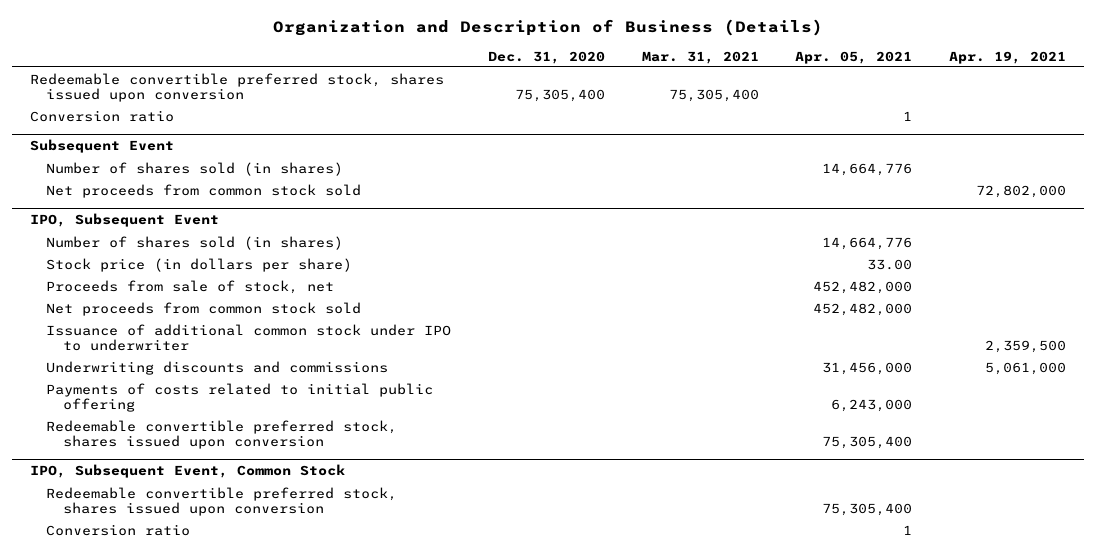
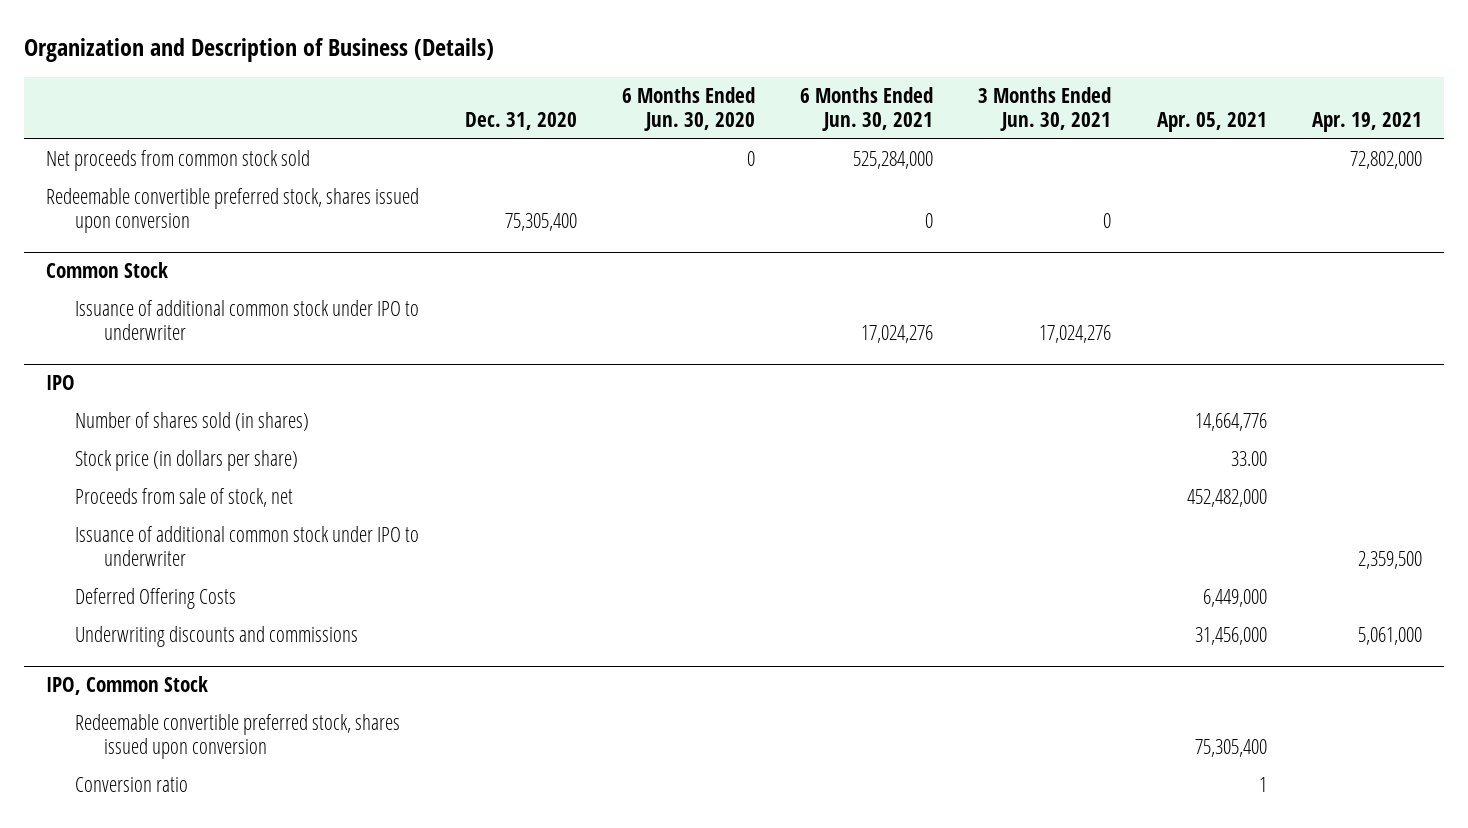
- | Dec. 31, 2020 | Mar. 31, 2021 | Apr. 05, 2021 | Apr. 19, 2021
+ | Dec. 31, 2020 | 6 Months Ended Jun. 30, 2020 | 6 Months Ended Jun. 30, 2021 | 3 Months Ended Jun. 30, 2021 | Apr. 05, 2021 | Apr. 19, 2021
- Conversion ratio | | | 1 |
- Subsequent Event
- Number of shares sold (in shares) | | | 14,664,776 |
- IPO, Subsequent Event
moved down: Redeemable convertible preferred stock, shares issued upon conversion | 75,305,400 | | 0 | 0 | |
+ Common Stock
+ Issuance of additional common stock under IPO to underwriter | | | 17,024,276 | 17,024,276 | |
+ IPO
- Net proceeds from common stock sold | | | 452,482,000 |
+ Deferred Offering Costs | | | | | 6,449,000 |
- Payments of costs related to initial public offering | | | 6,243,000 |
- Redeemable convertible preferred stock, shares issued upon conversion | | | 75,305,400 |
- IPO, Subsequent Event, Common Stock
+ IPO, Common Stock

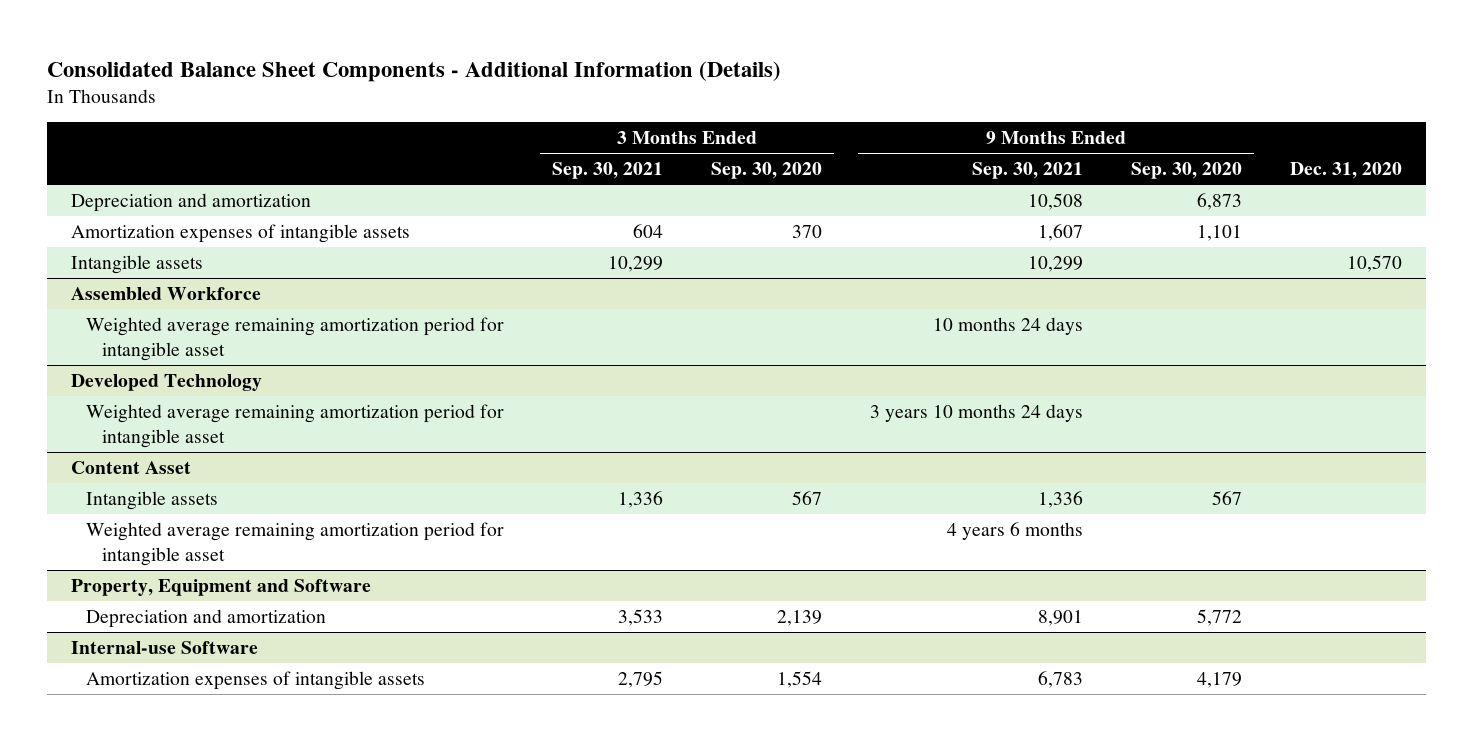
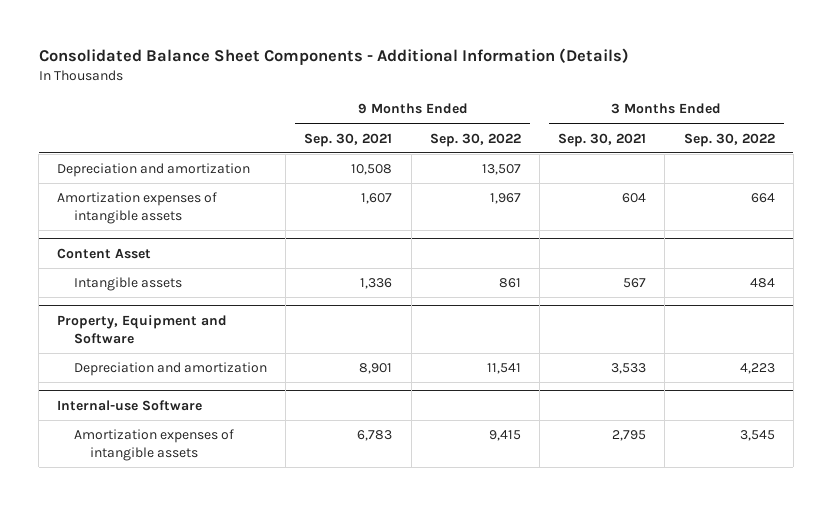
- | 3 Months Ended Sep. 30, 2021 | 3 Months Ended Sep. 30, 2020 | 9 Months Ended Sep. 30, 2021 | 9 Months Ended Sep. 30, 2020 | Dec. 31, 2020
+ | 9 Months Ended Sep. 30, 2021 | 9 Months Ended Sep. 30, 2022 | 3 Months Ended Sep. 30, 2021 | 3 Months Ended Sep. 30, 2022
- Intangible assets | 10,299 | | 10,299 | | 10,570
- Assembled Workforce
- Weighted average remaining amortization period for intangible asset | | | 10 months 24 days | |
- Developed Technology
- Weighted average remaining amortization period for intangible asset | | | 3 years 10 months 24 days | |
@ Content Asset
- Intangible assets | 1,336 | 567 | 1,336 | 567 |
- Weighted average remaining amortization period for intangible asset | | | 4 years 6 months | |
+ Intangible assets | 1,336 | 861 | 567 | 484

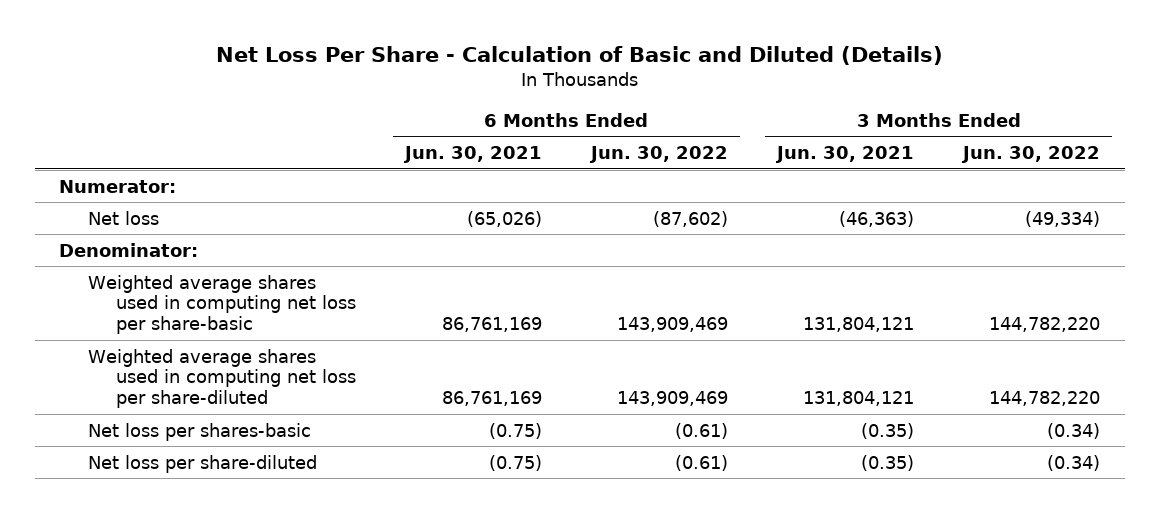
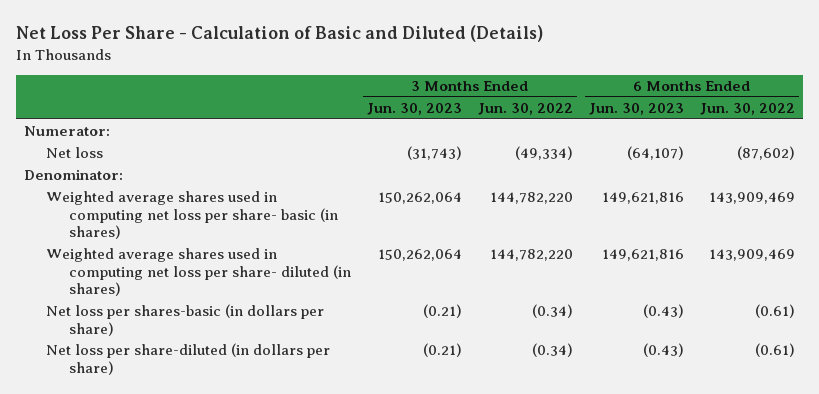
- | 6 Months Ended Jun. 30, 2021 | 6 Months Ended Jun. 30, 2022 | 3 Months Ended Jun. 30, 2021 | 3 Months Ended Jun. 30, 2022
+ | 3 Months Ended Jun. 30, 2023 | 3 Months Ended Jun. 30, 2022 | 6 Months Ended Jun. 30, 2023 | 6 Months Ended Jun. 30, 2022
- Weighted average shares used in computing net loss per share-basic | 86,761,169 | 143,909,469 | 131,804,121 | 144,782,220
- Weighted average shares used in computing net loss per share-diluted | 86,761,169 | 143,909,469 | 131,804,121 | 144,782,220
- Net loss per shares-basic | (0.75) | (0.61) | (0.35) | (0.34)
- Net loss per share-diluted | (0.75) | (0.61) | (0.35) | (0.34)
+ Weighted average shares used in computing net loss per share- basic (in shares) | 150,262,064 | 144,782,220 | 149,621,816 | 143,909,469
+ Weighted average shares used in computing net loss per share- diluted (in shares) | 150,262,064 | 144,782,220 | 149,621,816 | 143,909,469
+ Net loss per shares-basic (in dollars per share) | (0.21) | (0.34) | (0.43) | (0.61)
+ Net loss per share-diluted (in dollars per share) | (0.21) | (0.34) | (0.43) | (0.61)

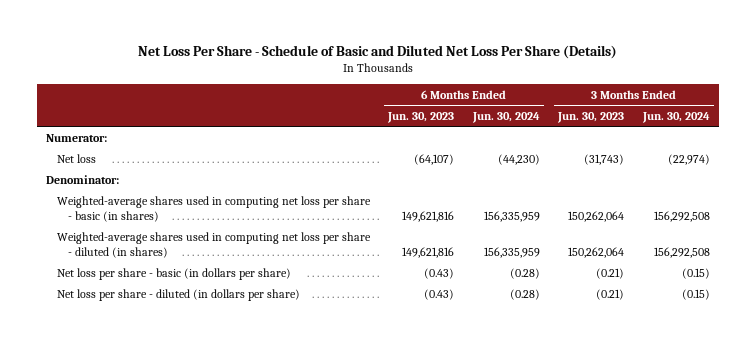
- Net Loss Per Share - Calculation of Basic and Diluted (Details)
+ Net Loss Per Share - Schedule of Basic and Diluted Net Loss Per Share (Details)
- | 3 Months Ended Jun. 30, 2023 | 3 Months Ended Jun. 30, 2022 | 6 Months Ended Jun. 30, 2023 | 6 Months Ended Jun. 30, 2022
+ | 6 Months Ended Jun. 30, 2023 | 6 Months Ended Jun. 30, 2024 | 3 Months Ended Jun. 30, 2023 | 3 Months Ended Jun. 30, 2024
- Weighted average shares used in computing net loss per share- basic (in shares) | 150,262,064 | 144,782,220 | 149,621,816 | 143,909,469
- Weighted average shares used in computing net loss per share- diluted (in shares) | 150,262,064 | 144,782,220 | 149,621,816 | 143,909,469
- Net loss per shares-basic (in dollars per share) | (0.21) | (0.34) | (0.43) | (0.61)
- Net loss per share-diluted (in dollars per share) | (0.21) | (0.34) | (0.43) | (0.61)
+ Weighted-average shares used in computing net loss per share - basic (in shares) | 149,621,816 | 156,335,959 | 150,262,064 | 156,292,508
+ Weighted-average shares used in computing net loss per share - diluted (in shares) | 149,621,816 | 156,335,959 | 150,262,064 | 156,292,508
+ Net loss per share - basic (in dollars per share) | (0.43) | (0.28) | (0.21) | (0.15)
+ Net loss per share - diluted (in dollars per share) | (0.43) | (0.28) | (0.21) | (0.15)

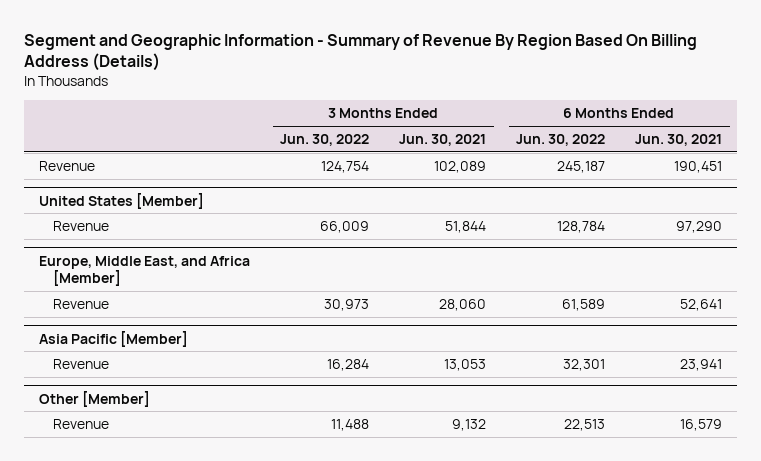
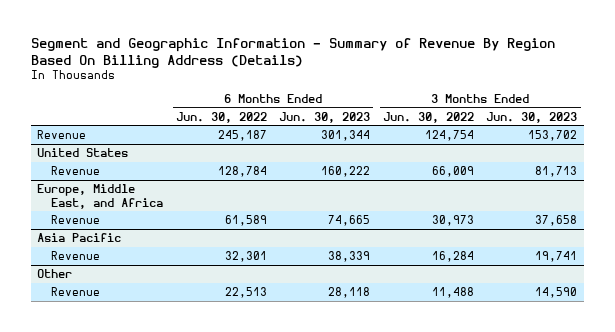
- | 3 Months Ended Jun. 30, 2022 | 3 Months Ended Jun. 30, 2021 | 6 Months Ended Jun. 30, 2022 | 6 Months Ended Jun. 30, 2021
+ | 6 Months Ended Jun. 30, 2022 | 6 Months Ended Jun. 30, 2023 | 3 Months Ended Jun. 30, 2022 | 3 Months Ended Jun. 30, 2023
- United States [Member]
+ United States
- Europe, Middle East, and Africa [Member]
+ Europe, Middle East, and Africa
- Asia Pacific [Member]
+ Asia Pacific
- Other [Member]
+ Other

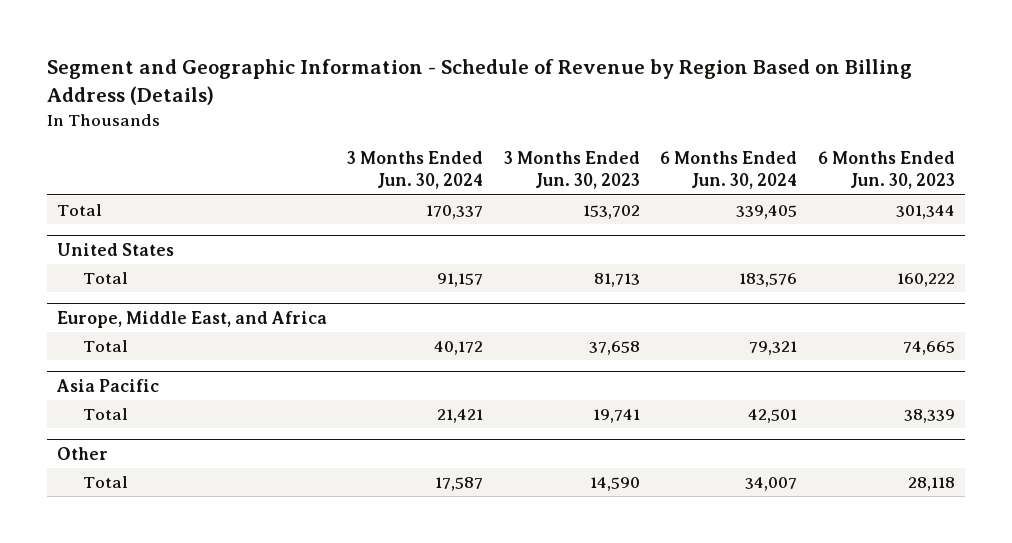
- Segment and Geographic Information - Summary of Revenue By Region Based On Billing Address (Details)
+ Segment and Geographic Information - Schedule of Revenue by Region Based on Billing Address (Details)
- | 6 Months Ended Jun. 30, 2022 | 6 Months Ended Jun. 30, 2023 | 3 Months Ended Jun. 30, 2022 | 3 Months Ended Jun. 30, 2023
+ | 3 Months Ended Jun. 30, 2024 | 3 Months Ended Jun. 30, 2023 | 6 Months Ended Jun. 30, 2024 | 6 Months Ended Jun. 30, 2023
- Revenue | 245,187 | 301,344 | 124,754 | 153,702
+ Total | 170,337 | 153,702 | 339,405 | 301,344
@ United States
- Revenue | 128,784 | 160,222 | 66,009 | 81,713
+ Total | 91,157 | 81,713 | 183,576 | 160,222
@ Europe, Middle East, and Africa
- Revenue | 61,589 | 74,665 | 30,973 | 37,658
+ Total | 40,172 | 37,658 | 79,321 | 74,665
@ Asia Pacific
- Revenue | 32,301 | 38,339 | 16,284 | 19,741
+ Total | 21,421 | 19,741 | 42,501 | 38,339
@ Other
- Revenue | 22,513 | 28,118 | 11,488 | 14,590
+ Total | 17,587 | 14,590 | 34,007 | 28,118

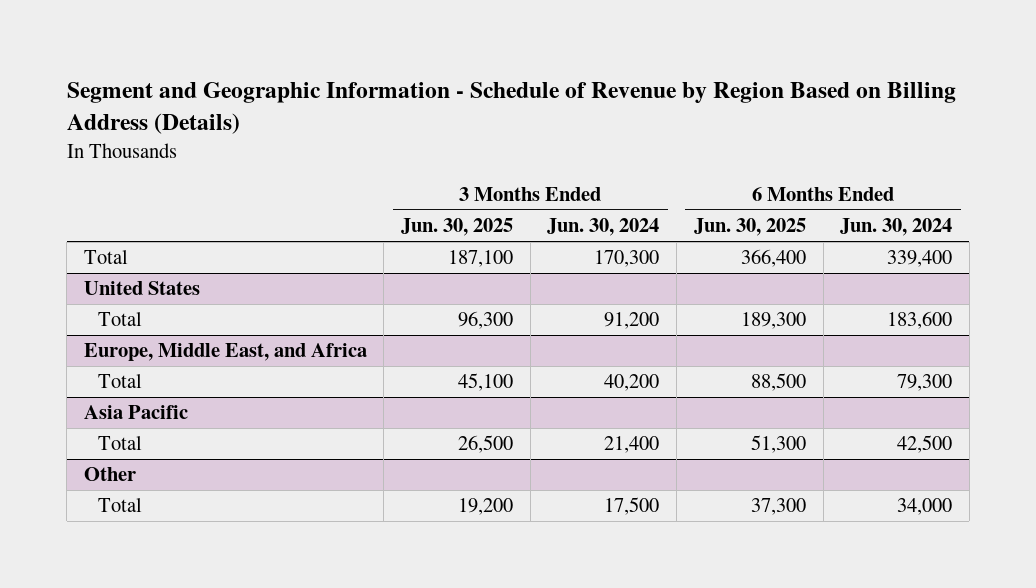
- | 3 Months Ended Jun. 30, 2024 | 3 Months Ended Jun. 30, 2023 | 6 Months Ended Jun. 30, 2024 | 6 Months Ended Jun. 30, 2023
+ | 3 Months Ended Jun. 30, 2025 | 3 Months Ended Jun. 30, 2024 | 6 Months Ended Jun. 30, 2025 | 6 Months Ended Jun. 30, 2024
- Total | 170,337 | 153,702 | 339,405 | 301,344
+ Total | 187,100 | 170,300 | 366,400 | 339,400
@ United States
- Total | 91,157 | 81,713 | 183,576 | 160,222
+ Total | 96,300 | 91,200 | 189,300 | 183,600
@ Europe, Middle East, and Africa
- Total | 40,172 | 37,658 | 79,321 | 74,665
+ Total | 45,100 | 40,200 | 88,500 | 79,300
@ Asia Pacific
- Total | 21,421 | 19,741 | 42,501 | 38,339
+ Total | 26,500 | 21,400 | 51,300 | 42,500
@ Other
- Total | 17,587 | 14,590 | 34,007 | 28,118
+ Total | 19,200 | 17,500 | 37,300 | 34,000

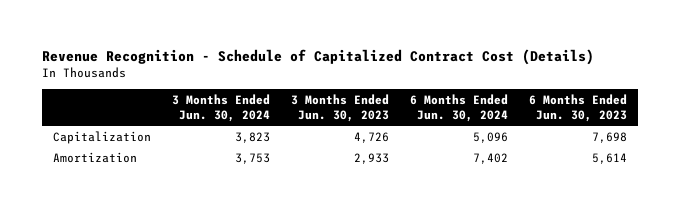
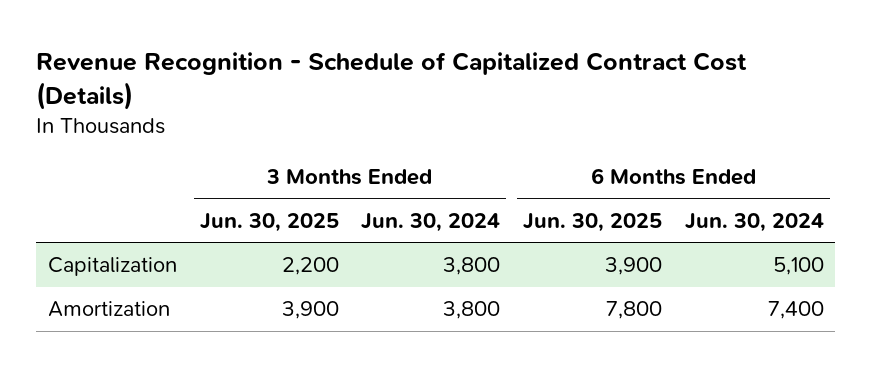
- | 3 Months Ended Jun. 30, 2024 | 3 Months Ended Jun. 30, 2023 | 6 Months Ended Jun. 30, 2024 | 6 Months Ended Jun. 30, 2023
+ | 3 Months Ended Jun. 30, 2025 | 3 Months Ended Jun. 30, 2024 | 6 Months Ended Jun. 30, 2025 | 6 Months Ended Jun. 30, 2024
- Capitalization | 3,823 | 4,726 | 5,096 | 7,698
- Amortization | 3,753 | 2,933 | 7,402 | 5,614
+ Capitalization | 2,200 | 3,800 | 3,900 | 5,100
+ Amortization | 3,900 | 3,800 | 7,800 | 7,400

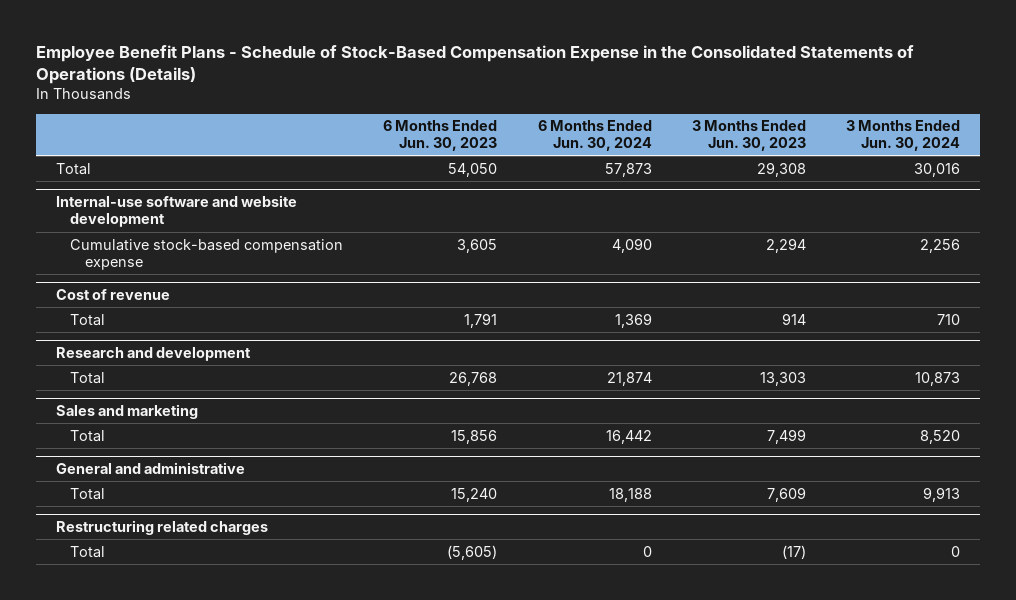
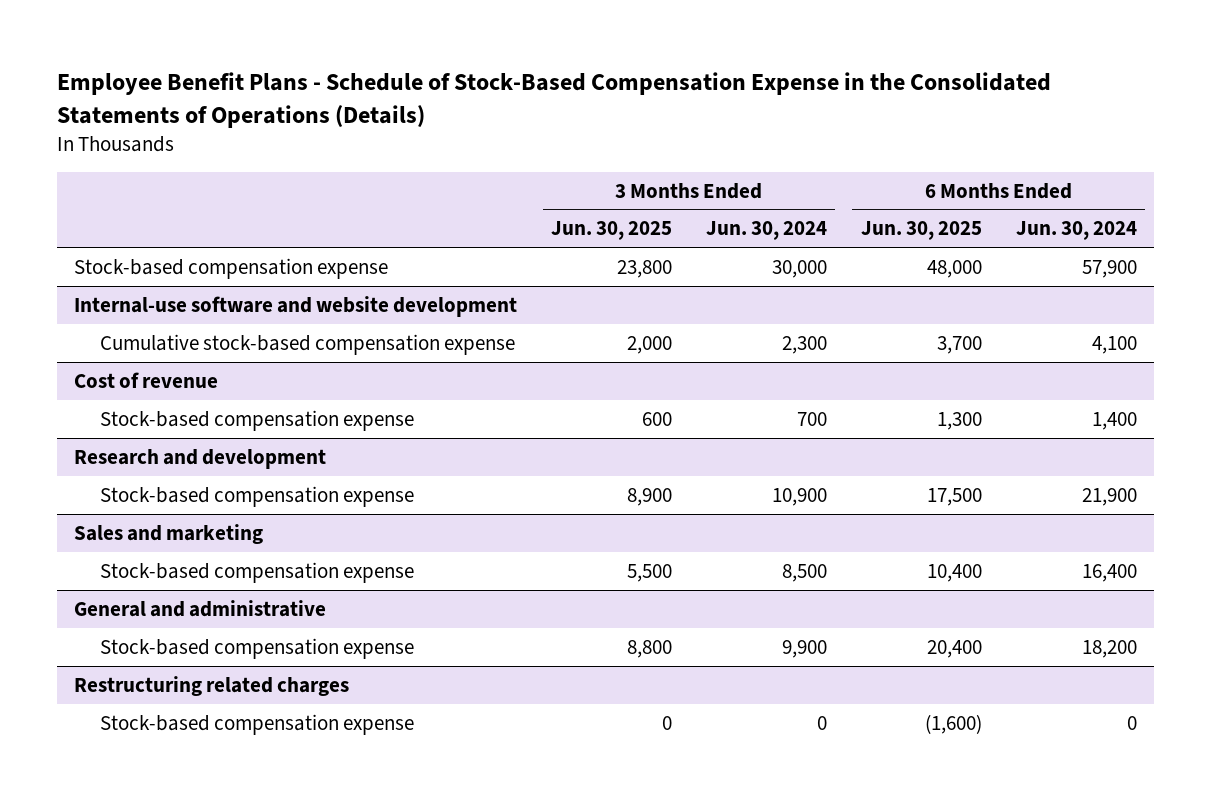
- | 6 Months Ended Jun. 30, 2023 | 6 Months Ended Jun. 30, 2024 | 3 Months Ended Jun. 30, 2023 | 3 Months Ended Jun. 30, 2024
+ | 3 Months Ended Jun. 30, 2025 | 3 Months Ended Jun. 30, 2024 | 6 Months Ended Jun. 30, 2025 | 6 Months Ended Jun. 30, 2024
- Total | 54,050 | 57,873 | 29,308 | 30,016
+ Stock-based compensation expense | 23,800 | 30,000 | 48,000 | 57,900
@ Internal-use software and website development
- Cumulative stock-based compensation expense | 3,605 | 4,090 | 2,294 | 2,256
+ Cumulative stock-based compensation expense | 2,000 | 2,300 | 3,700 | 4,100
@ Cost of revenue
- Total | 1,791 | 1,369 | 914 | 710
+ Stock-based compensation expense | 600 | 700 | 1,300 | 1,400
@ Research and development
- Total | 26,768 | 21,874 | 13,303 | 10,873
+ Stock-based compensation expense | 8,900 | 10,900 | 17,500 | 21,900
@ Sales and marketing
- Total | 15,856 | 16,442 | 7,499 | 8,520
+ Stock-based compensation expense | 5,500 | 8,500 | 10,400 | 16,400
@ General and administrative
- Total | 15,240 | 18,188 | 7,609 | 9,913
+ Stock-based compensation expense | 8,800 | 9,900 | 20,400 | 18,200
@ Restructuring related charges
- Total | (5,605) | 0 | (17) | 0
+ Stock-based compensation expense | 0 | 0 | (1,600) | 0

